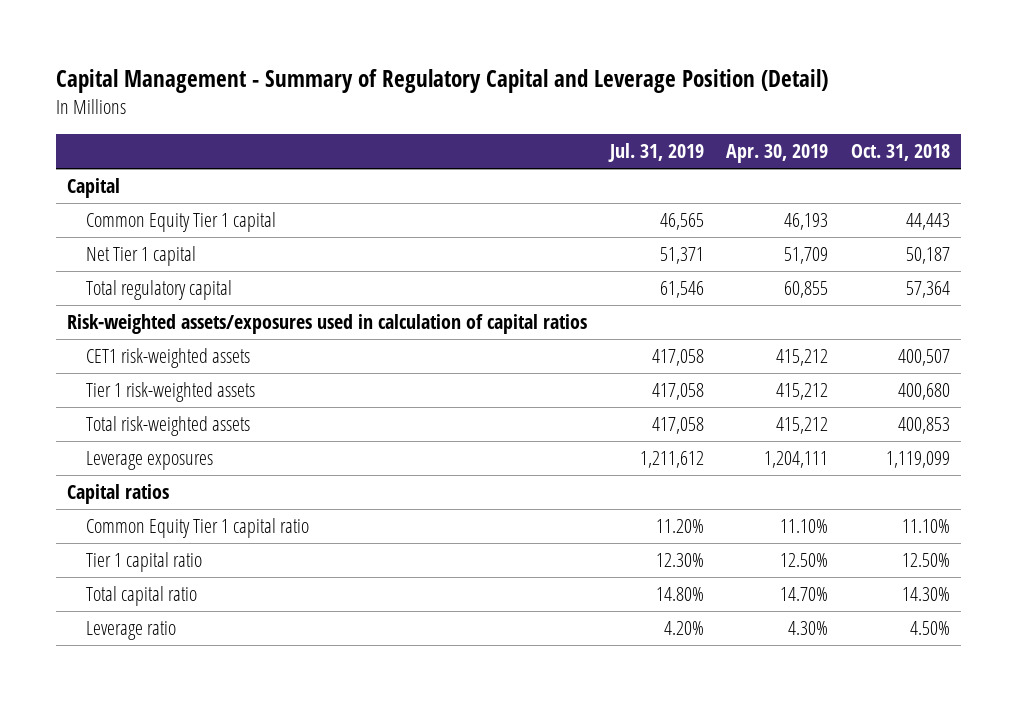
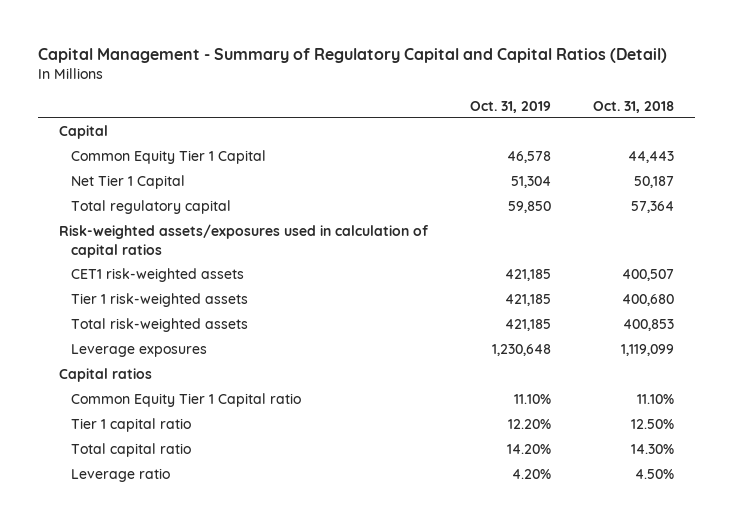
- Capital Management - Summary of Regulatory Capital and Leverage Position (Detail)
+ Capital Management - Summary of Regulatory Capital and Capital Ratios (Detail)
- | Jul. 31, 2019 | Apr. 30, 2019 | Oct. 31, 2018
+ | Oct. 31, 2019 | Oct. 31, 2018
- Common Equity Tier 1 capital | 46,565 | 46,193 | 44,443
- Net Tier 1 capital | 51,371 | 51,709 | 50,187
+ Common Equity Tier 1 Capital | 46,578 | 44,443
+ Net Tier 1 Capital | 51,304 | 50,187
- Common Equity Tier 1 capital ratio | 11.20% | 11.10% | 11.10%
+ Common Equity Tier 1 Capital ratio | 11.10% | 11.10%

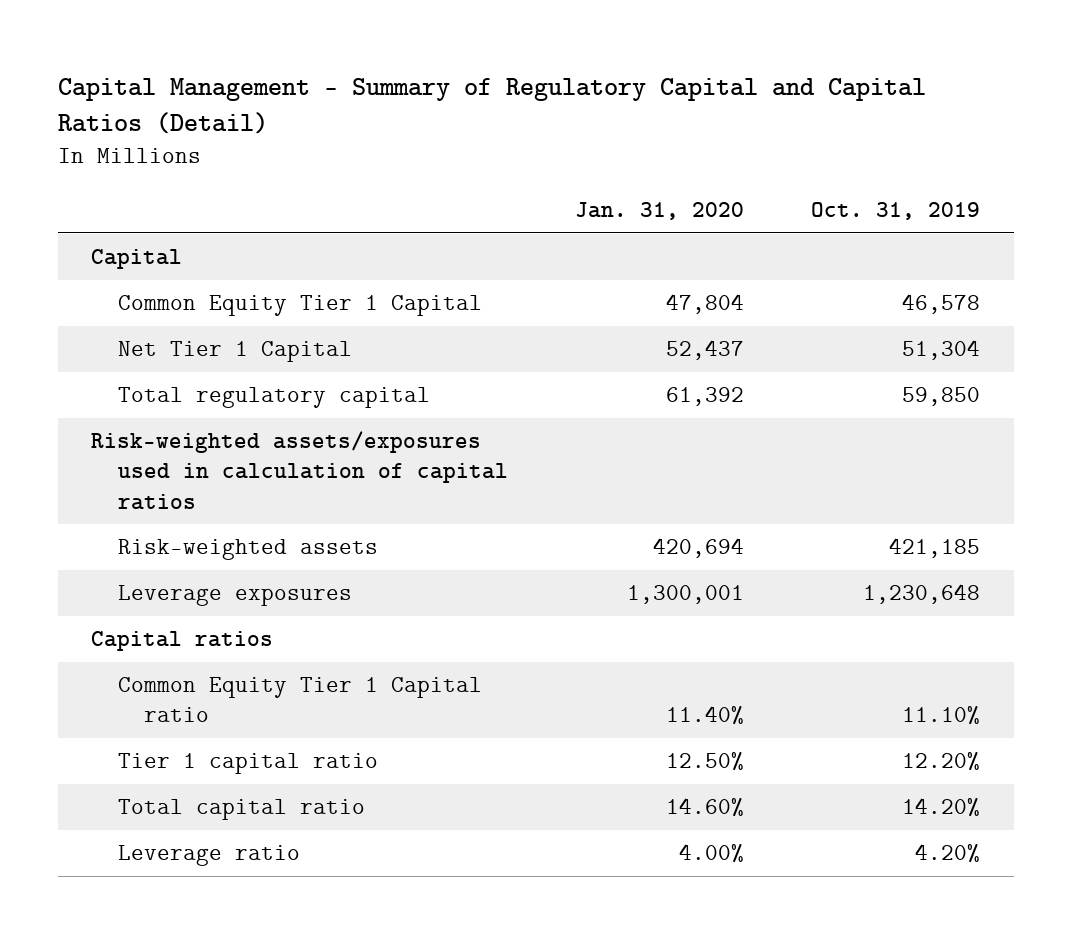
- | Oct. 31, 2019 | Oct. 31, 2018
+ | Jan. 31, 2020 | Oct. 31, 2019
- CET1 risk-weighted assets | 421,185 | 400,507
- Tier 1 risk-weighted assets | 421,185 | 400,680
- Total risk-weighted assets | 421,185 | 400,853
+ Risk-weighted assets | 420,694 | 421,185

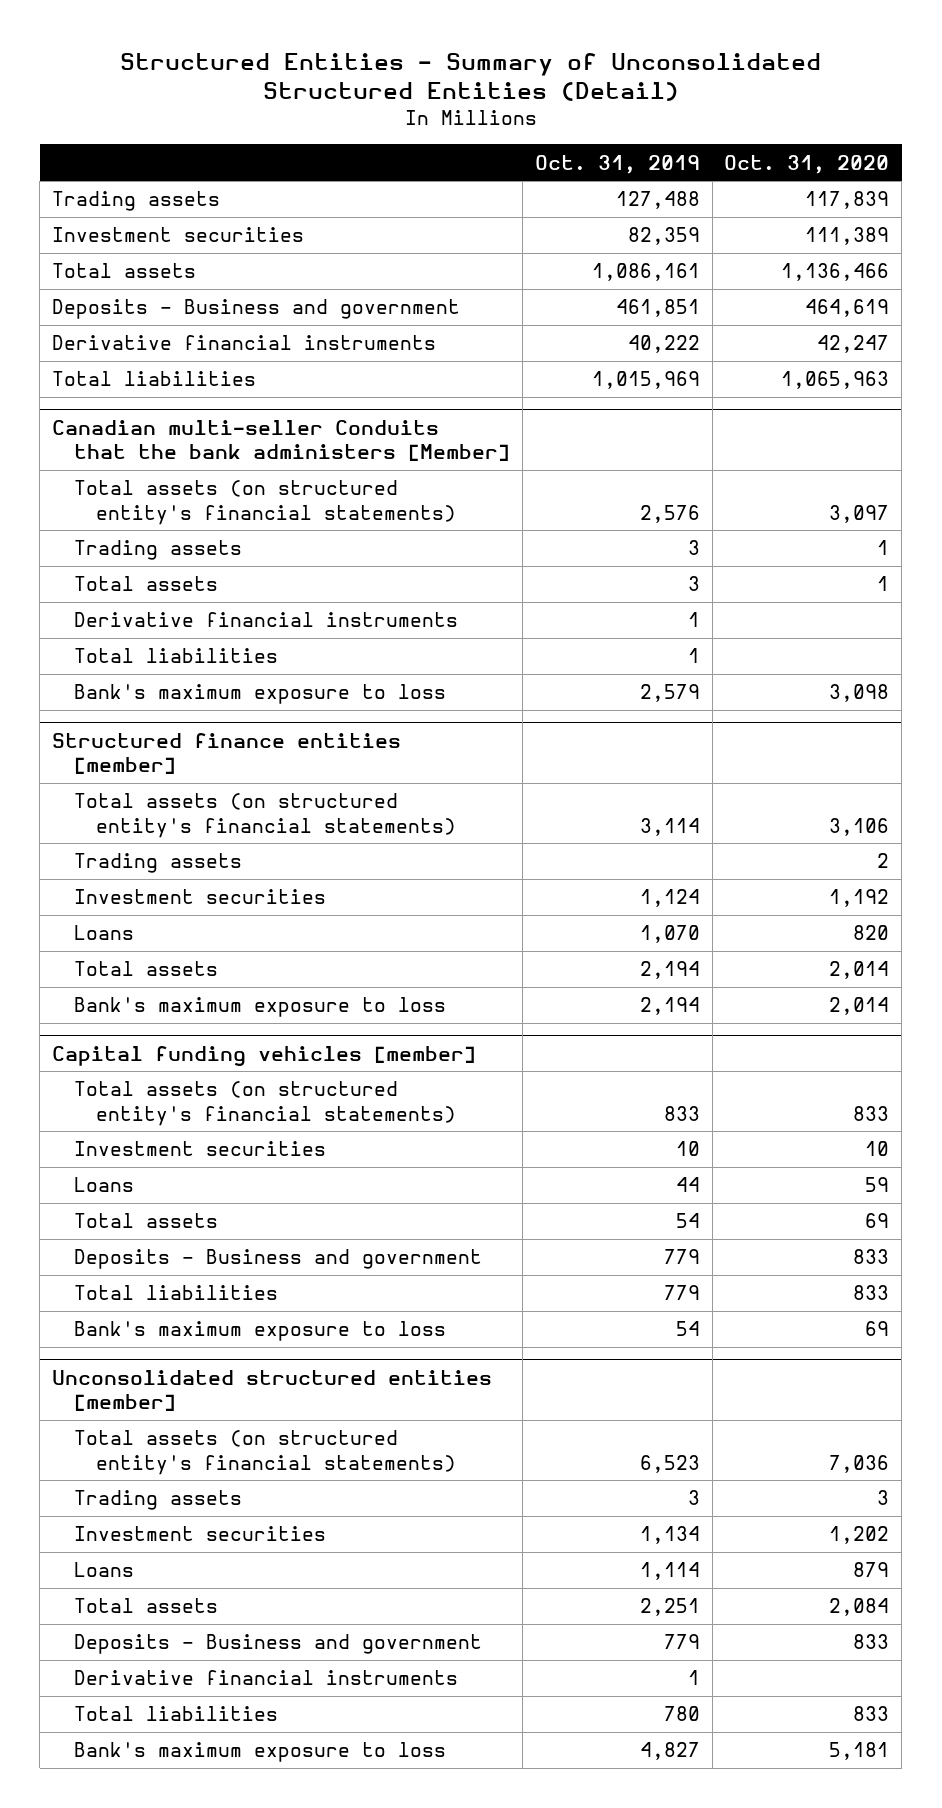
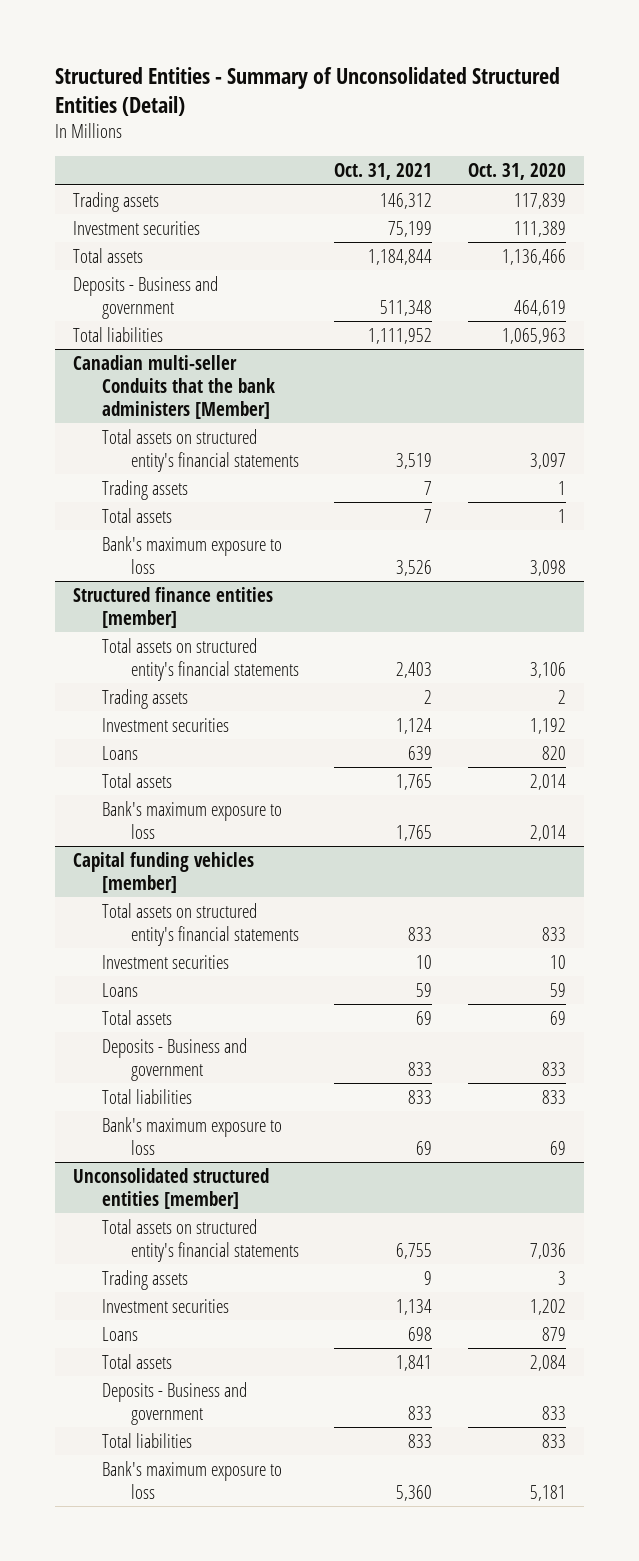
- | Oct. 31, 2019 | Oct. 31, 2020
+ | Oct. 31, 2021 | Oct. 31, 2020
- Derivative financial instruments | 40,222 | 42,247
@ Canadian multi-seller Conduits that the bank administers [Member]
- Total assets (on structured entity's financial statements) | 2,576 | 3,097
+ Total assets on structured entity's financial statements | 3,519 | 3,097
- Derivative financial instruments | 1 |
- Total liabilities | 1 |
@ Structured finance entities [member]
- Total assets (on structured entity's financial statements) | 3,114 | 3,106
+ Total assets on structured entity's financial statements | 2,403 | 3,106
@ Capital funding vehicles [member]
- Total assets (on structured entity's financial statements) | 833 | 833
+ Total assets on structured entity's financial statements | 833 | 833
@ Unconsolidated structured entities [member]
- Total assets (on structured entity's financial statements) | 6,523 | 7,036
+ Total assets on structured entity's financial statements | 6,755 | 7,036
- Derivative financial instruments | 1 |

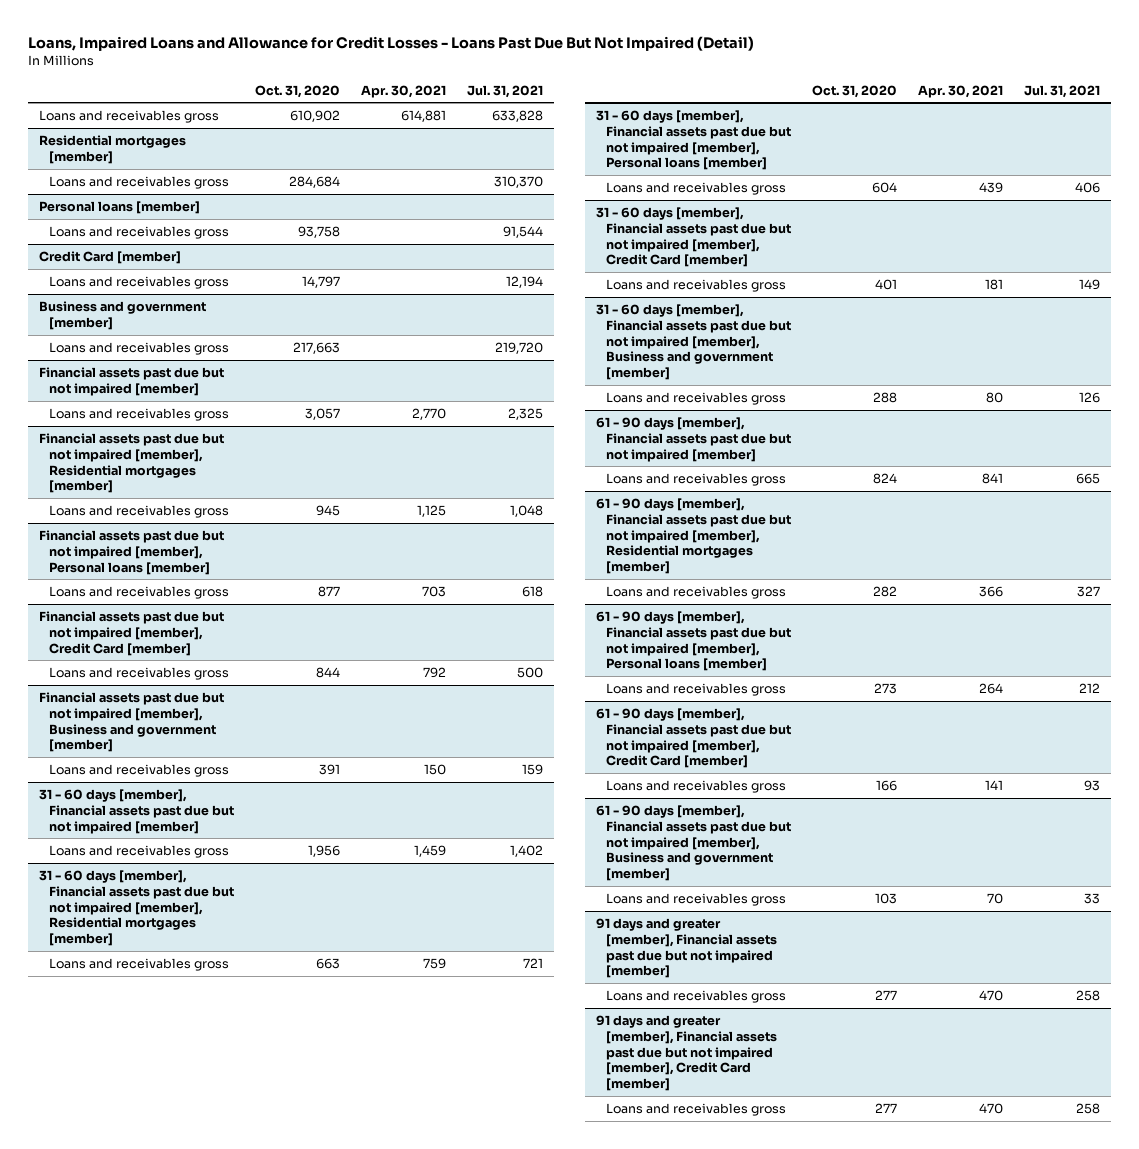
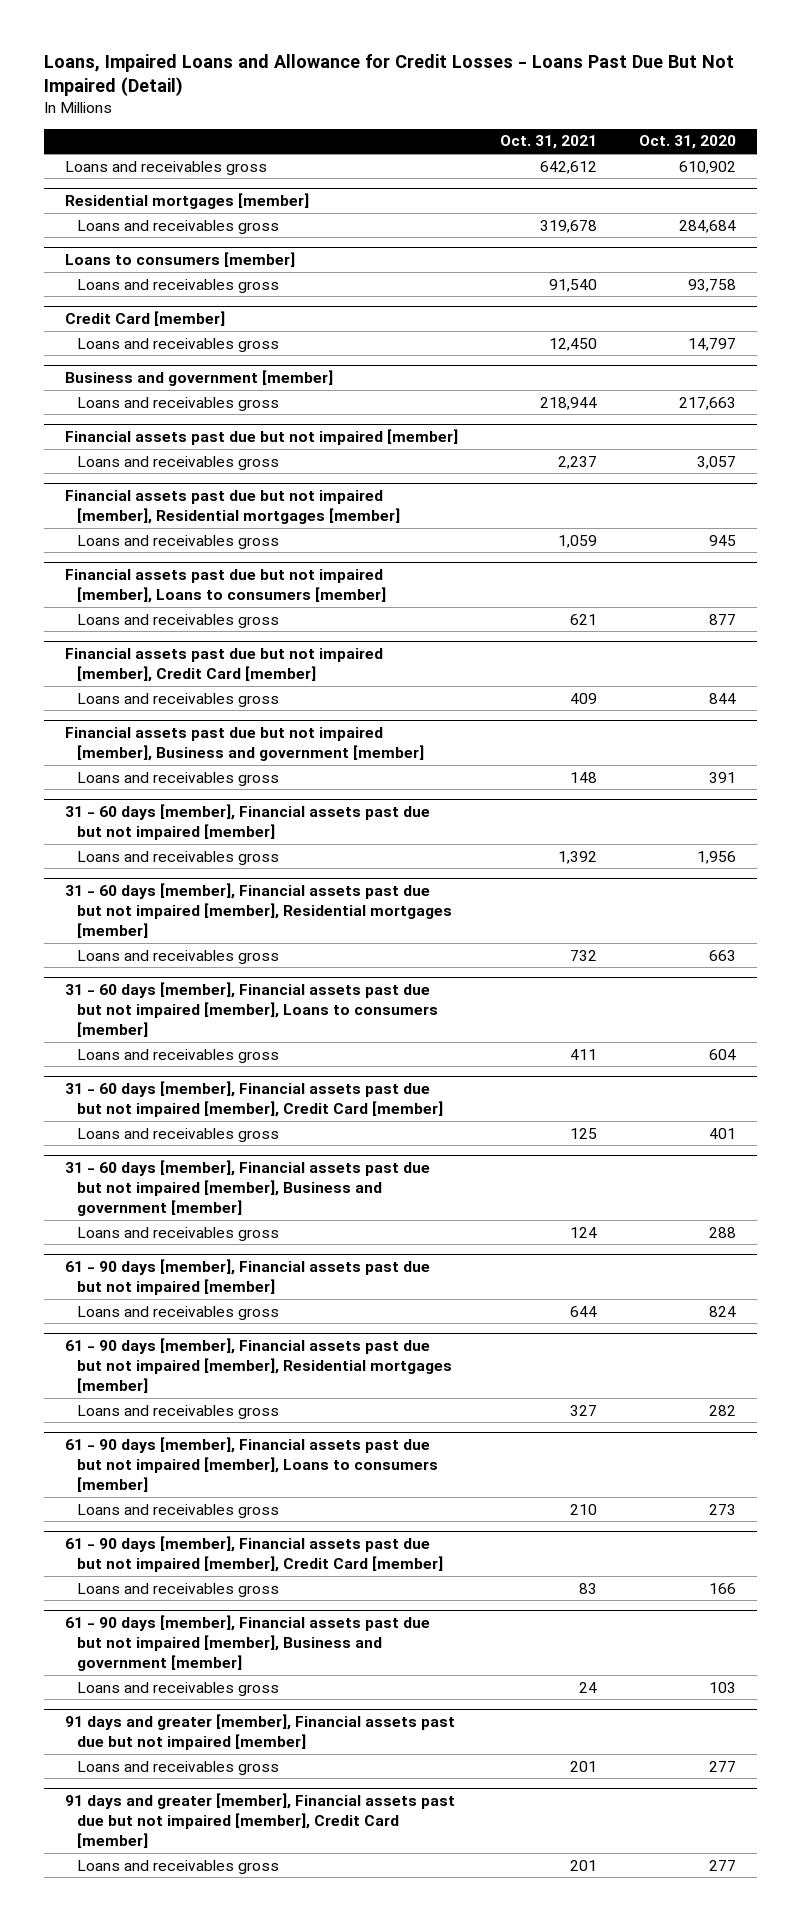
- | Oct. 31, 2020 | Apr. 30, 2021 | Jul. 31, 2021
+ | Oct. 31, 2021 | Oct. 31, 2020
- Personal loans [member]
+ Loans to consumers [member]
- Financial assets past due but not impaired [member], Personal loans [member]
+ Financial assets past due but not impaired [member], Loans to consumers [member]
- 31 - 60 days [member], Financial assets past due but not impaired [member], Personal loans [member]
+ 31 - 60 days [member], Financial assets past due but not impaired [member], Loans to consumers [member]
- 61 - 90 days [member], Financial assets past due but not impaired [member], Personal loans [member]
+ 61 - 90 days [member], Financial assets past due but not impaired [member], Loans to consumers [member]

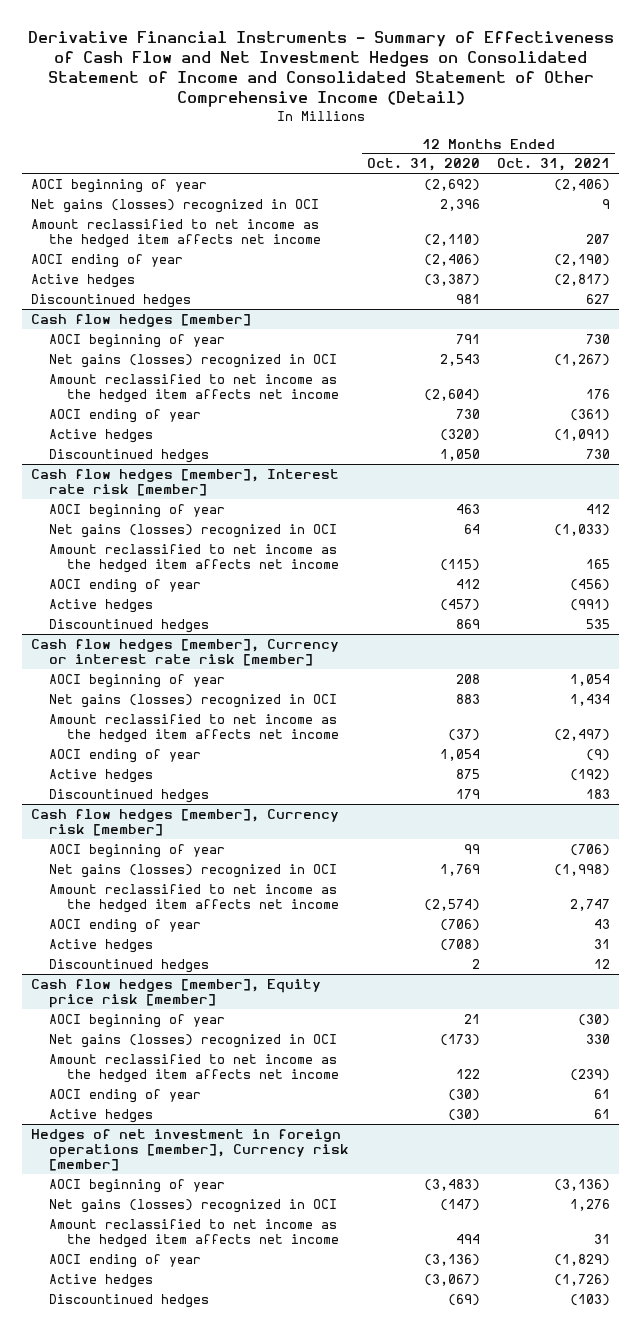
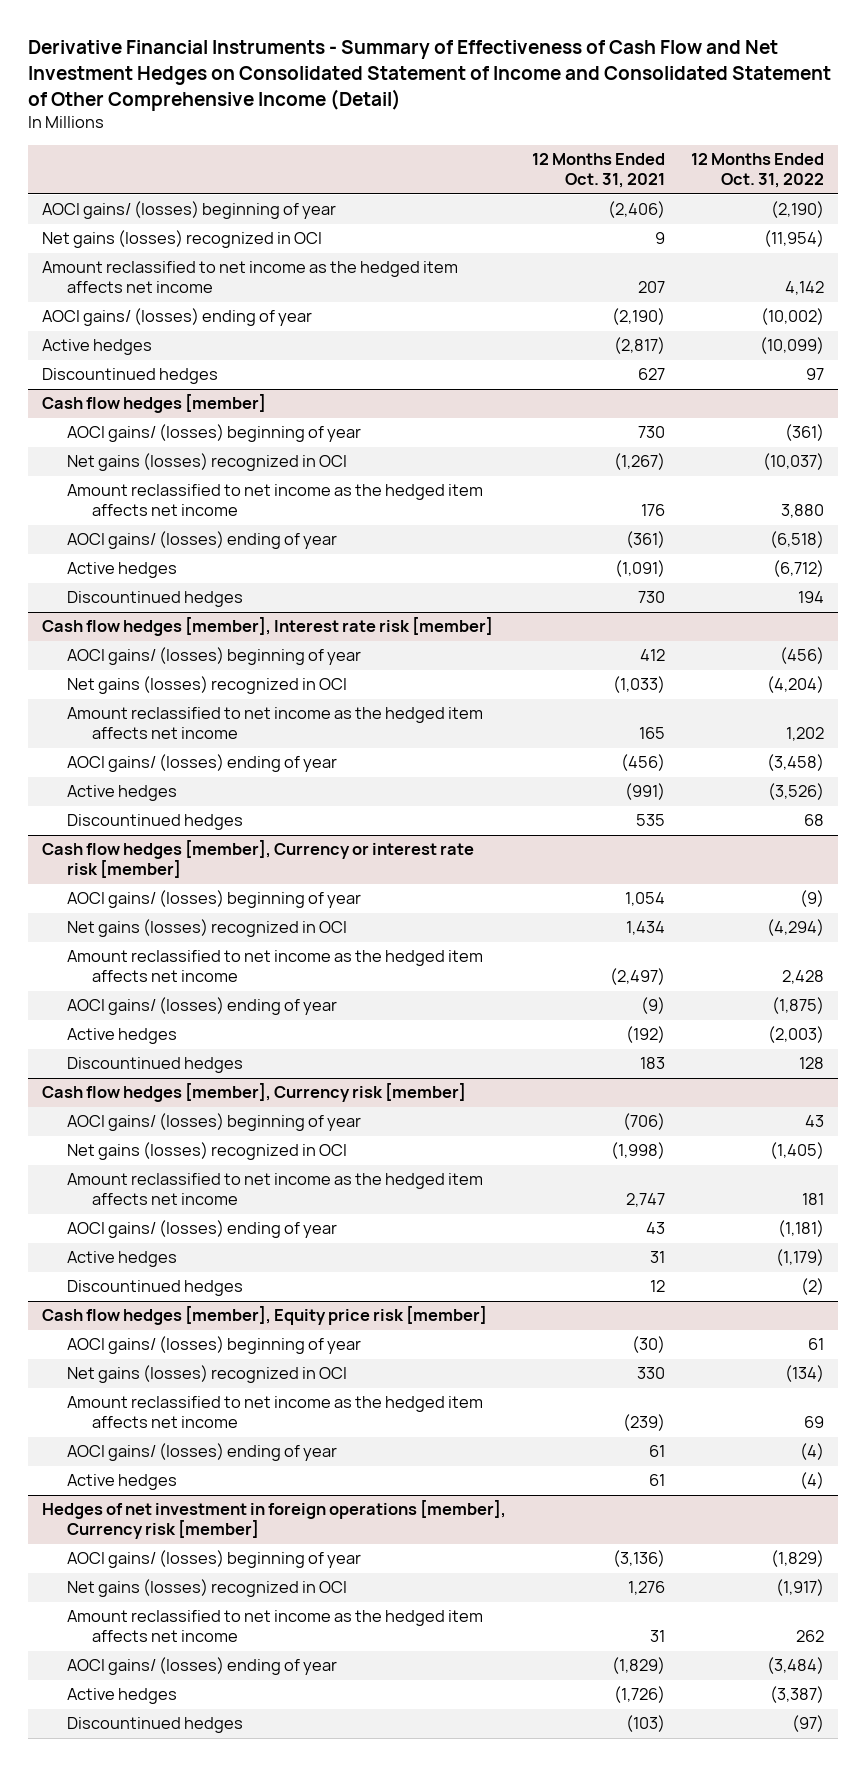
- | 12 Months Ended Oct. 31, 2020 | 12 Months Ended Oct. 31, 2021
+ | 12 Months Ended Oct. 31, 2021 | 12 Months Ended Oct. 31, 2022
- AOCI beginning of year | (2,692) | (2,406)
+ AOCI gains/ (losses) beginning of year | (2,406) | (2,190)
- AOCI ending of year | (2,406) | (2,190)
+ AOCI gains/ (losses) ending of year | (2,190) | (10,002)
@ Cash flow hedges [member]
- AOCI beginning of year | 791 | 730
+ AOCI gains/ (losses) beginning of year | 730 | (361)
- AOCI ending of year | 730 | (361)
+ AOCI gains/ (losses) ending of year | (361) | (6,518)
@ Cash flow hedges [member], Interest rate risk [member]
- AOCI beginning of year | 463 | 412
+ AOCI gains/ (losses) beginning of year | 412 | (456)
- AOCI ending of year | 412 | (456)
+ AOCI gains/ (losses) ending of year | (456) | (3,458)
@ Cash flow hedges [member], Currency or interest rate risk [member]
- AOCI beginning of year | 208 | 1,054
+ AOCI gains/ (losses) beginning of year | 1,054 | (9)
- AOCI ending of year | 1,054 | (9)
+ AOCI gains/ (losses) ending of year | (9) | (1,875)
@ Cash flow hedges [member], Currency risk [member]
- AOCI beginning of year | 99 | (706)
+ AOCI gains/ (losses) beginning of year | (706) | 43
- AOCI ending of year | (706) | 43
+ AOCI gains/ (losses) ending of year | 43 | (1,181)
@ Cash flow hedges [member], Equity price risk [member]
- AOCI beginning of year | 21 | (30)
+ AOCI gains/ (losses) beginning of year | (30) | 61
- AOCI ending of year | (30) | 61
+ AOCI gains/ (losses) ending of year | 61 | (4)
@ Hedges of net investment in foreign operations [member], Currency risk [member]
- AOCI beginning of year | (3,483) | (3,136)
+ AOCI gains/ (losses) beginning of year | (3,136) | (1,829)
- AOCI ending of year | (3,136) | (1,829)
+ AOCI gains/ (losses) ending of year | (1,829) | (3,484)

